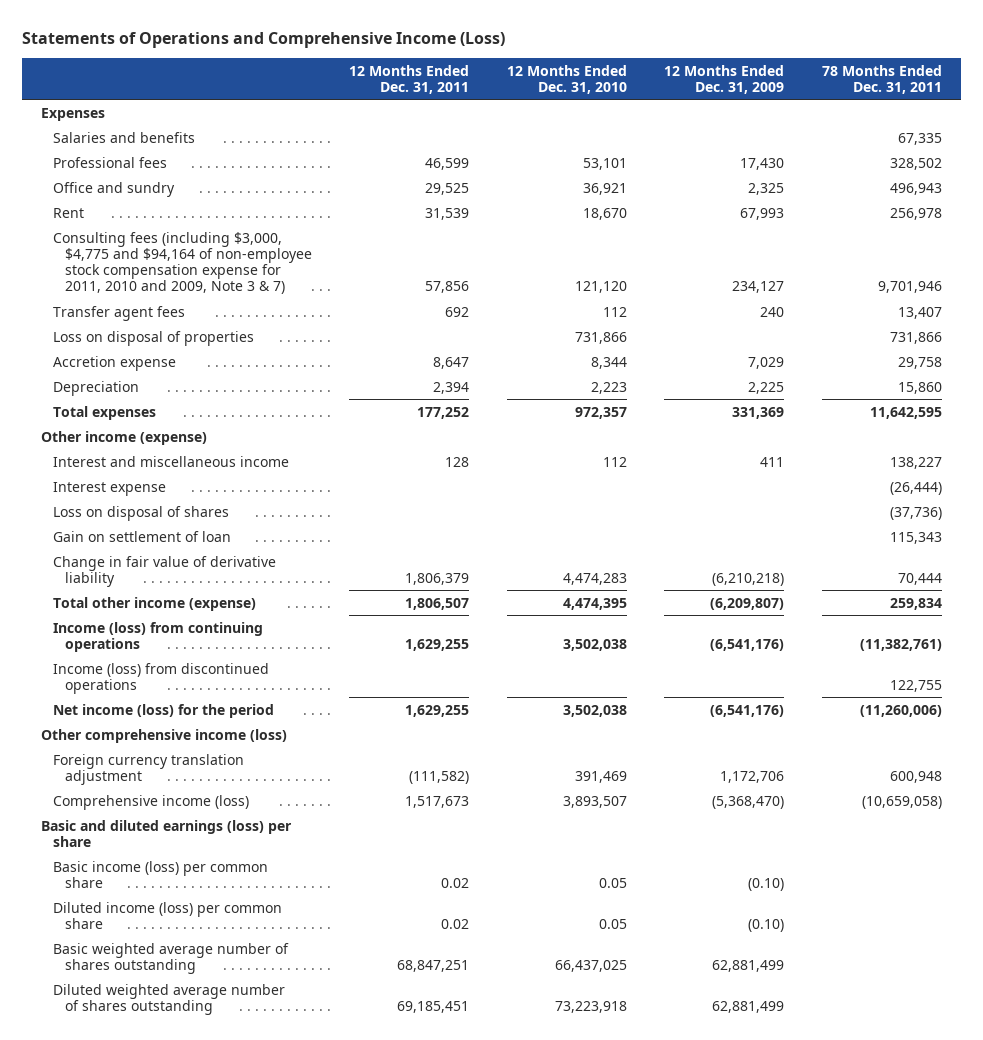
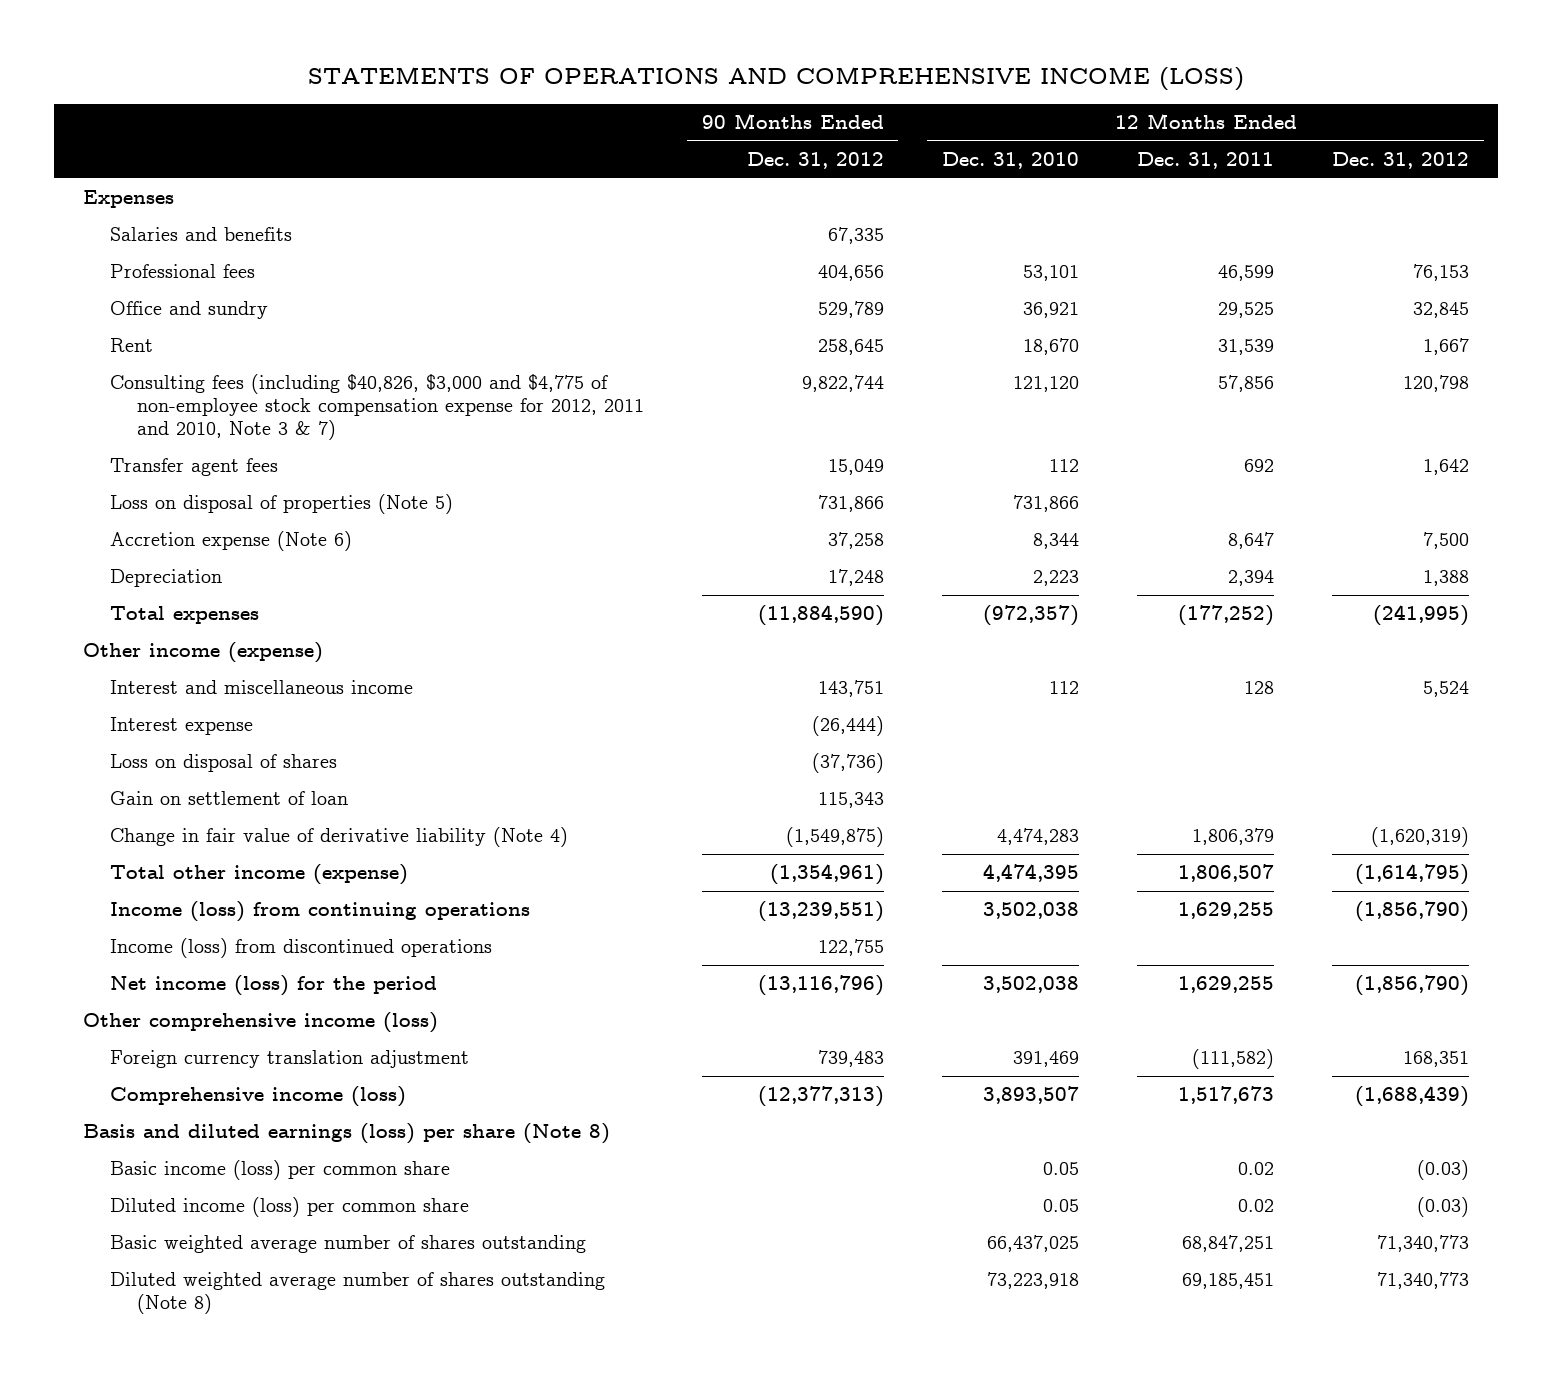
- Statements of Operations and Comprehensive Income (Loss)
+ STATEMENTS OF OPERATIONS AND COMPREHENSIVE INCOME (LOSS)
- | 12 Months Ended Dec. 31, 2011 | 12 Months Ended Dec. 31, 2010 | 12 Months Ended Dec. 31, 2009 | 78 Months Ended Dec. 31, 2011
+ | 90 Months Ended Dec. 31, 2012 | 12 Months Ended Dec. 31, 2010 | 12 Months Ended Dec. 31, 2011 | 12 Months Ended Dec. 31, 2012
- Consulting fees (including $3,000, $4,775 and $94,164 of non-employee stock compensation expense for 2011, 2010 and 2009, Note 3 & 7) | 57,856 | 121,120 | 234,127 | 9,701,946
+ Consulting fees (including $40,826, $3,000 and $4,775 of non-employee stock compensation expense for 2012, 2011 and 2010, Note 3 & 7) | 9,822,744 | 121,120 | 57,856 | 120,798
- Loss on disposal of properties | | 731,866 | | 731,866
- Accretion expense | 8,647 | 8,344 | 7,029 | 29,758
+ Loss on disposal of properties (Note 5) | 731,866 | 731,866 | |
+ Accretion expense (Note 6) | 37,258 | 8,344 | 8,647 | 7,500
- Total expenses | 177,252 | 972,357 | 331,369 | 11,642,595
+ Total expenses | (11,884,590) | (972,357) | (177,252) | (241,995)
- Change in fair value of derivative liability | 1,806,379 | 4,474,283 | (6,210,218) | 70,444
+ Change in fair value of derivative liability (Note 4) | (1,549,875) | 4,474,283 | 1,806,379 | (1,620,319)
- Basic and diluted earnings (loss) per share
+ Basis and diluted earnings (loss) per share (Note 8)
- Diluted weighted average number of shares outstanding | 69,185,451 | 73,223,918 | 62,881,499 |
+ Diluted weighted average number of shares outstanding (Note 8) | | 73,223,918 | 69,185,451 | 71,340,773

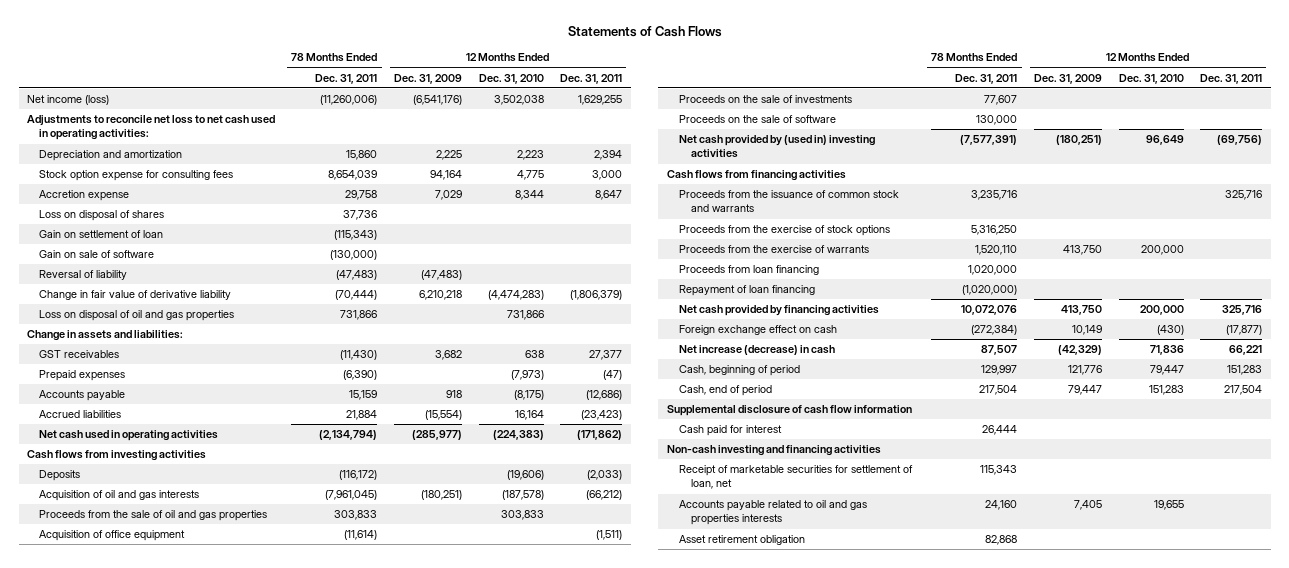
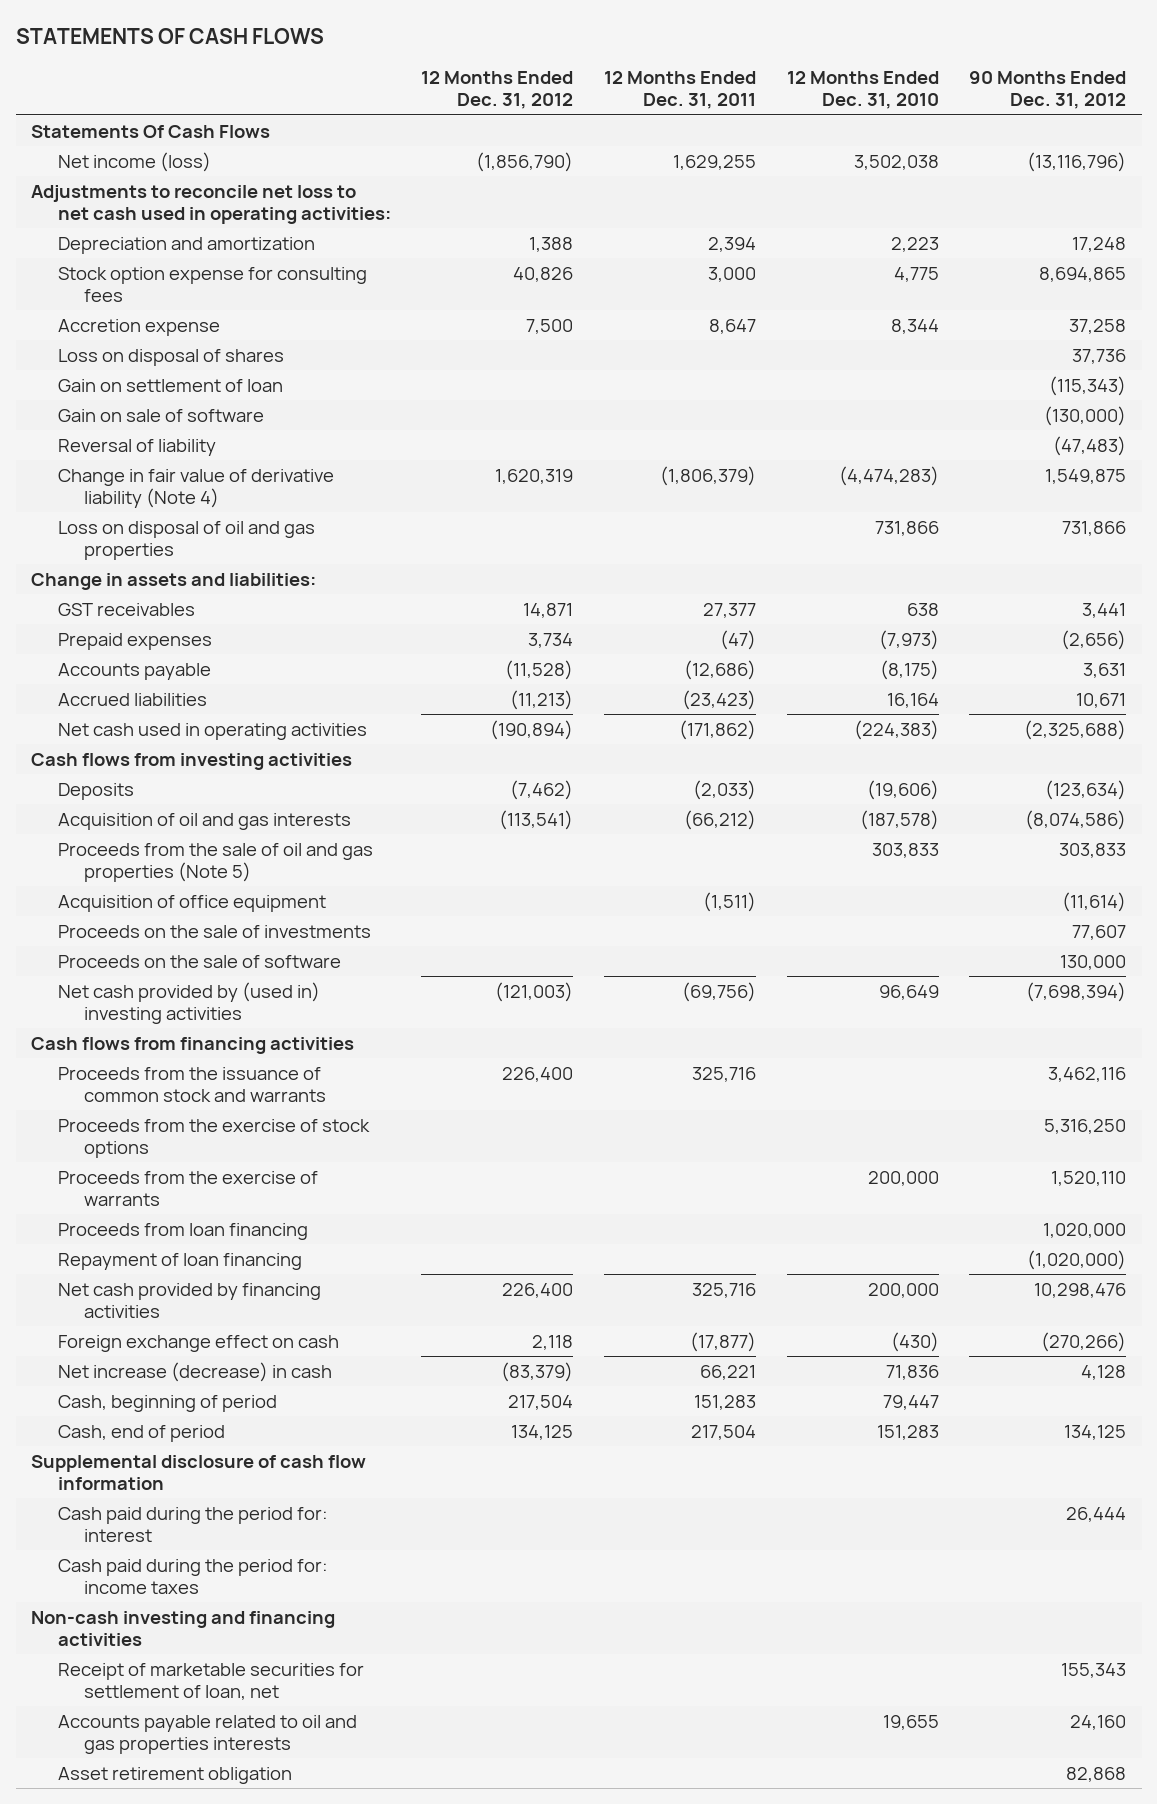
- Statements of Cash Flows
+ STATEMENTS OF CASH FLOWS
- | 78 Months Ended Dec. 31, 2011 | 12 Months Ended Dec. 31, 2009 | 12 Months Ended Dec. 31, 2010 | 12 Months Ended Dec. 31, 2011
+ | 12 Months Ended Dec. 31, 2012 | 12 Months Ended Dec. 31, 2011 | 12 Months Ended Dec. 31, 2010 | 90 Months Ended Dec. 31, 2012
+ Statements Of Cash Flows
- Change in fair value of derivative liability | (70,444) | 6,210,218 | (4,474,283) | (1,806,379)
+ Change in fair value of derivative liability (Note 4) | 1,620,319 | (1,806,379) | (4,474,283) | 1,549,875
- Proceeds from the sale of oil and gas properties | 303,833 | | 303,833 |
+ Proceeds from the sale of oil and gas properties (Note 5) | | | 303,833 | 303,833
- Cash paid for interest | 26,444 | | |
+ Cash paid during the period for: interest | | | | 26,444
+ Cash paid during the period for: income taxes

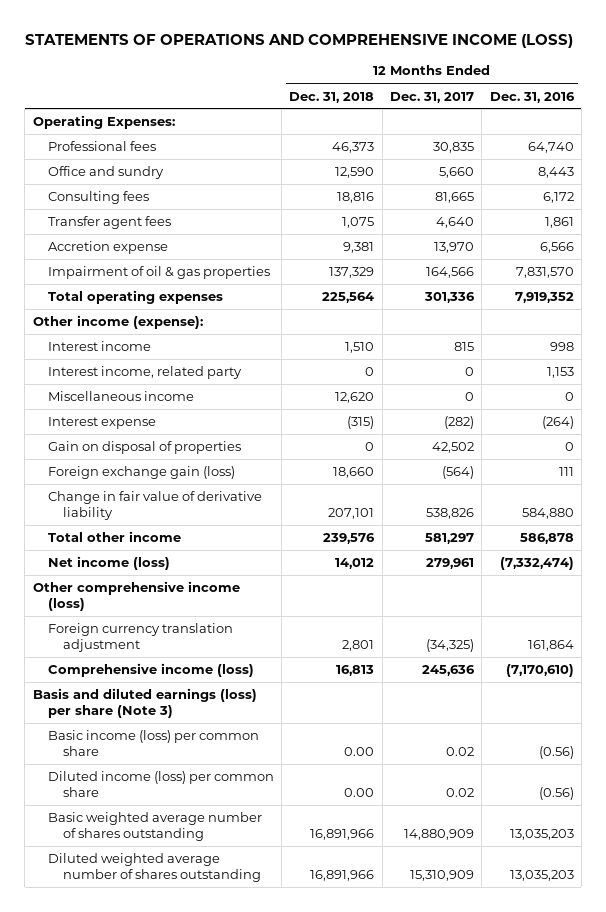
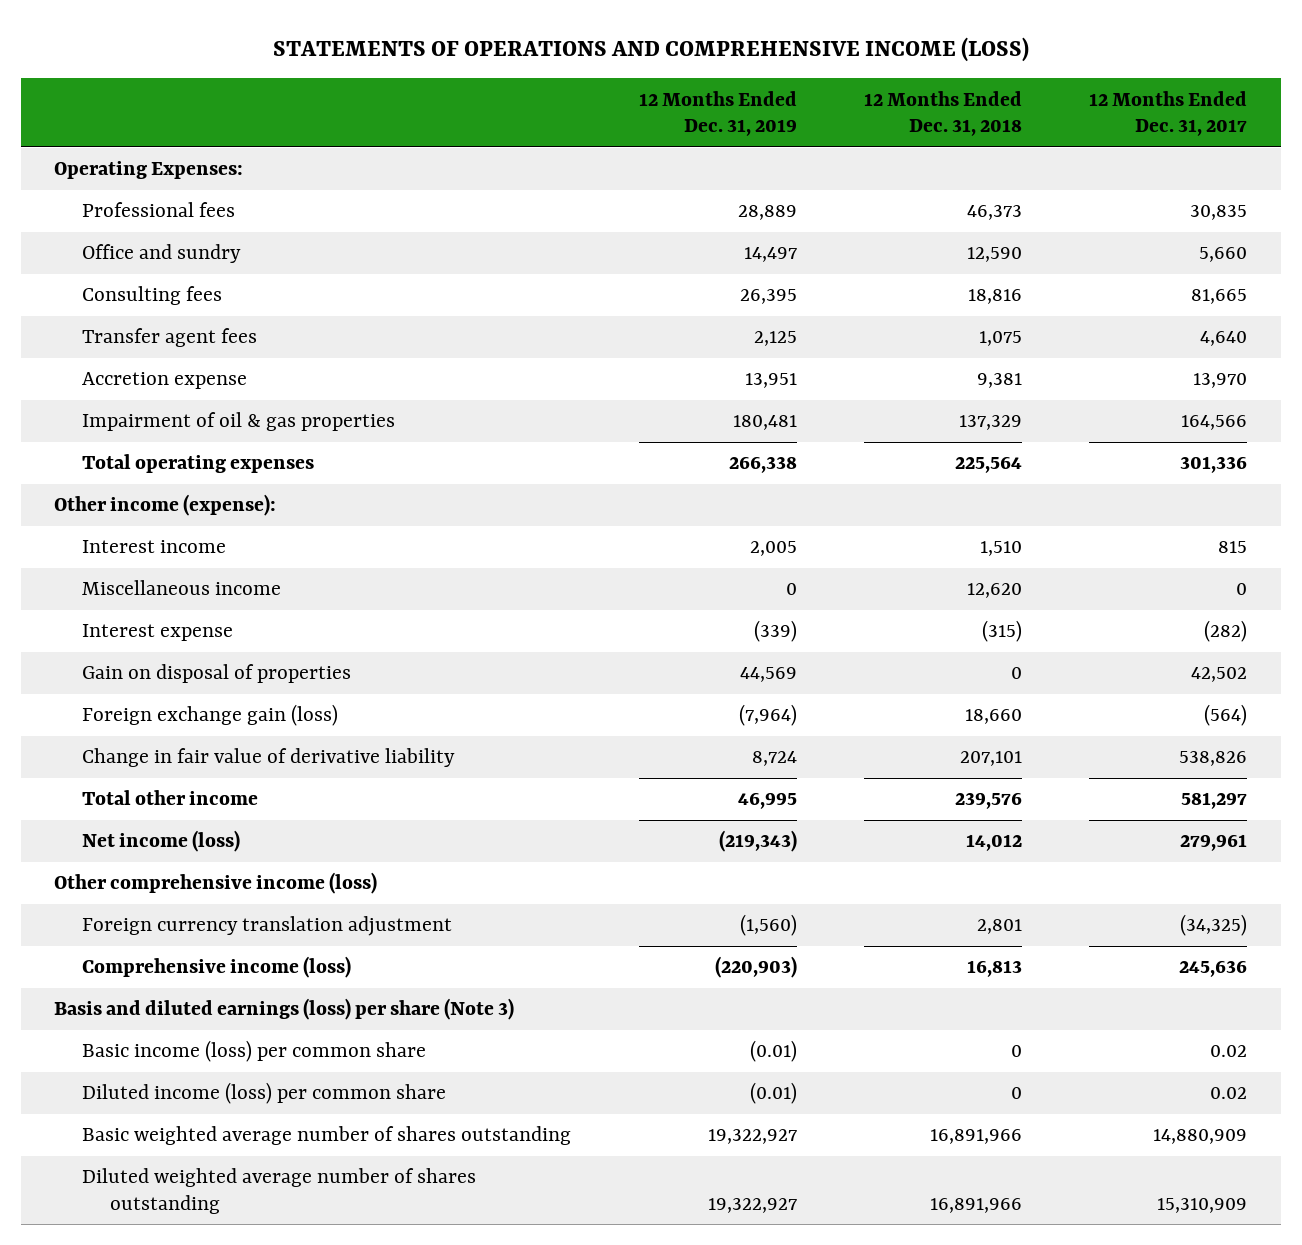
- | 12 Months Ended Dec. 31, 2018 | 12 Months Ended Dec. 31, 2017 | 12 Months Ended Dec. 31, 2016
+ | 12 Months Ended Dec. 31, 2019 | 12 Months Ended Dec. 31, 2018 | 12 Months Ended Dec. 31, 2017
- Interest income, related party | 0 | 0 | 1,153
- Basic income (loss) per common share | 0.00 | 0.02 | (0.56)
- Diluted income (loss) per common share | 0.00 | 0.02 | (0.56)
+ Basic income (loss) per common share | (0.01) | 0 | 0.02
+ Diluted income (loss) per common share | (0.01) | 0 | 0.02

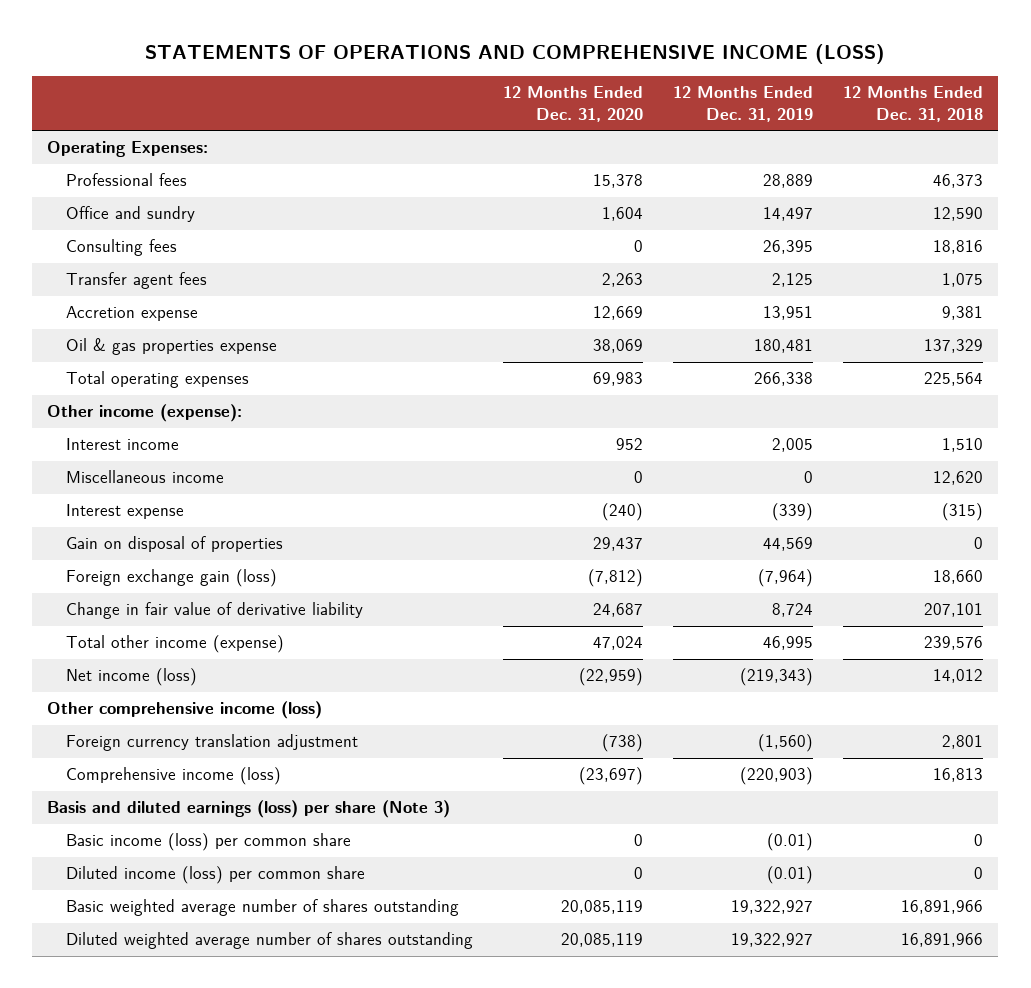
- | 12 Months Ended Dec. 31, 2019 | 12 Months Ended Dec. 31, 2018 | 12 Months Ended Dec. 31, 2017
+ | 12 Months Ended Dec. 31, 2020 | 12 Months Ended Dec. 31, 2019 | 12 Months Ended Dec. 31, 2018
- Impairment of oil & gas properties | 180,481 | 137,329 | 164,566
+ Oil & gas properties expense | 38,069 | 180,481 | 137,329
- Total other income | 46,995 | 239,576 | 581,297
+ Total other income (expense) | 47,024 | 46,995 | 239,576

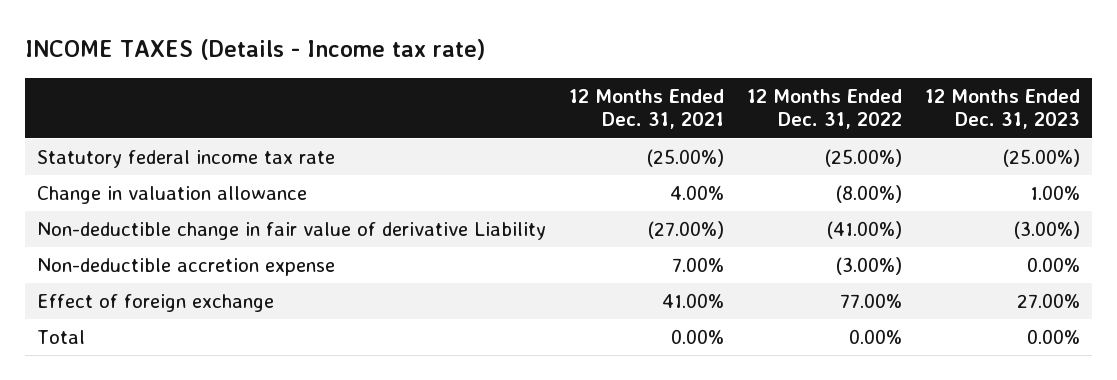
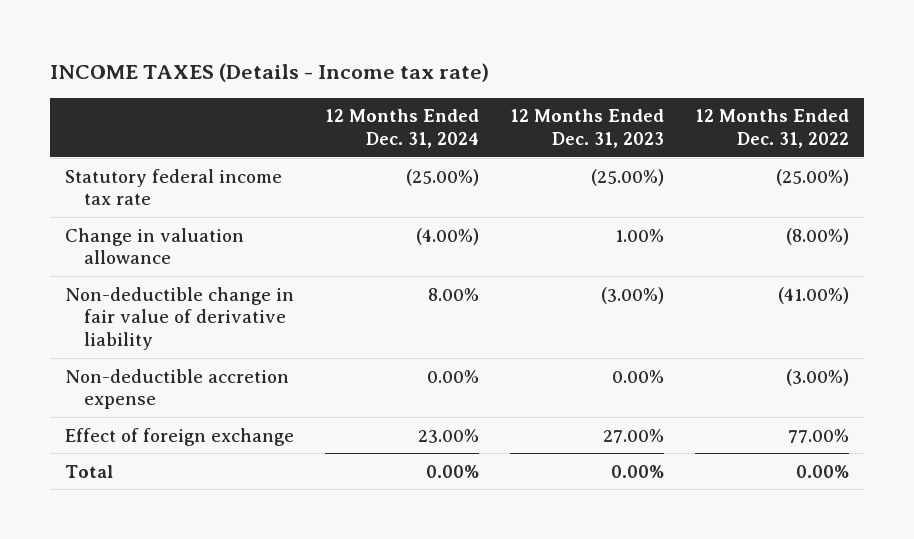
- | 12 Months Ended Dec. 31, 2021 | 12 Months Ended Dec. 31, 2022 | 12 Months Ended Dec. 31, 2023
+ | 12 Months Ended Dec. 31, 2024 | 12 Months Ended Dec. 31, 2023 | 12 Months Ended Dec. 31, 2022
- Non-deductible change in fair value of derivative Liability | (27.00%) | (41.00%) | (3.00%)
+ Non-deductible change in fair value of derivative liability | 8.00% | (3.00%) | (41.00%)

